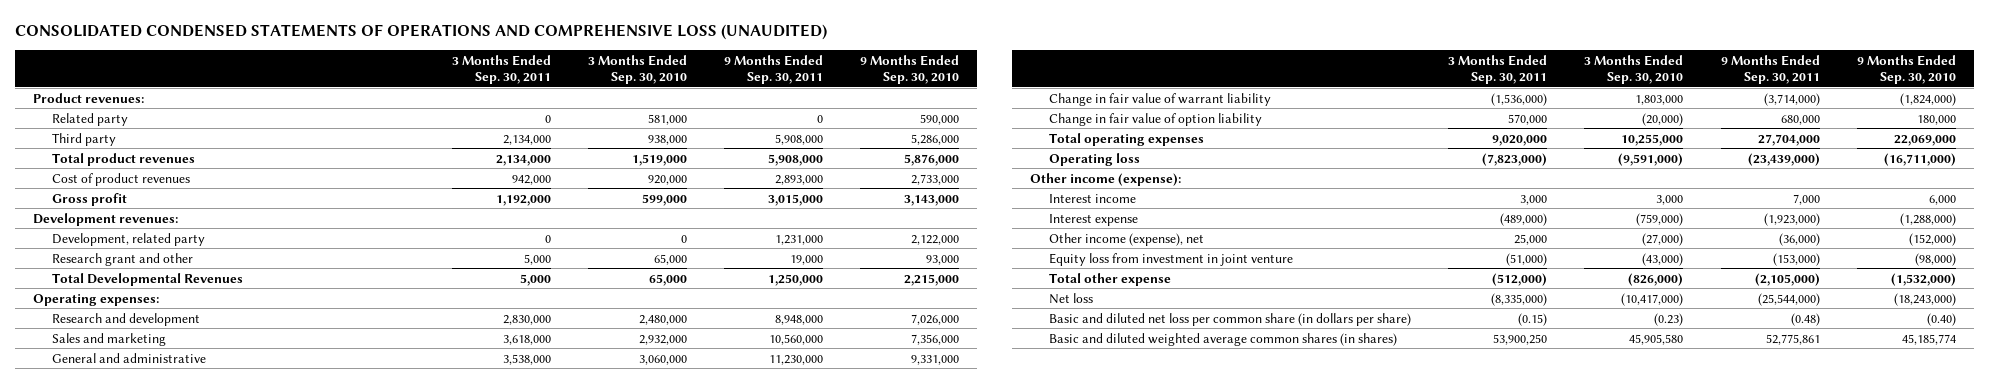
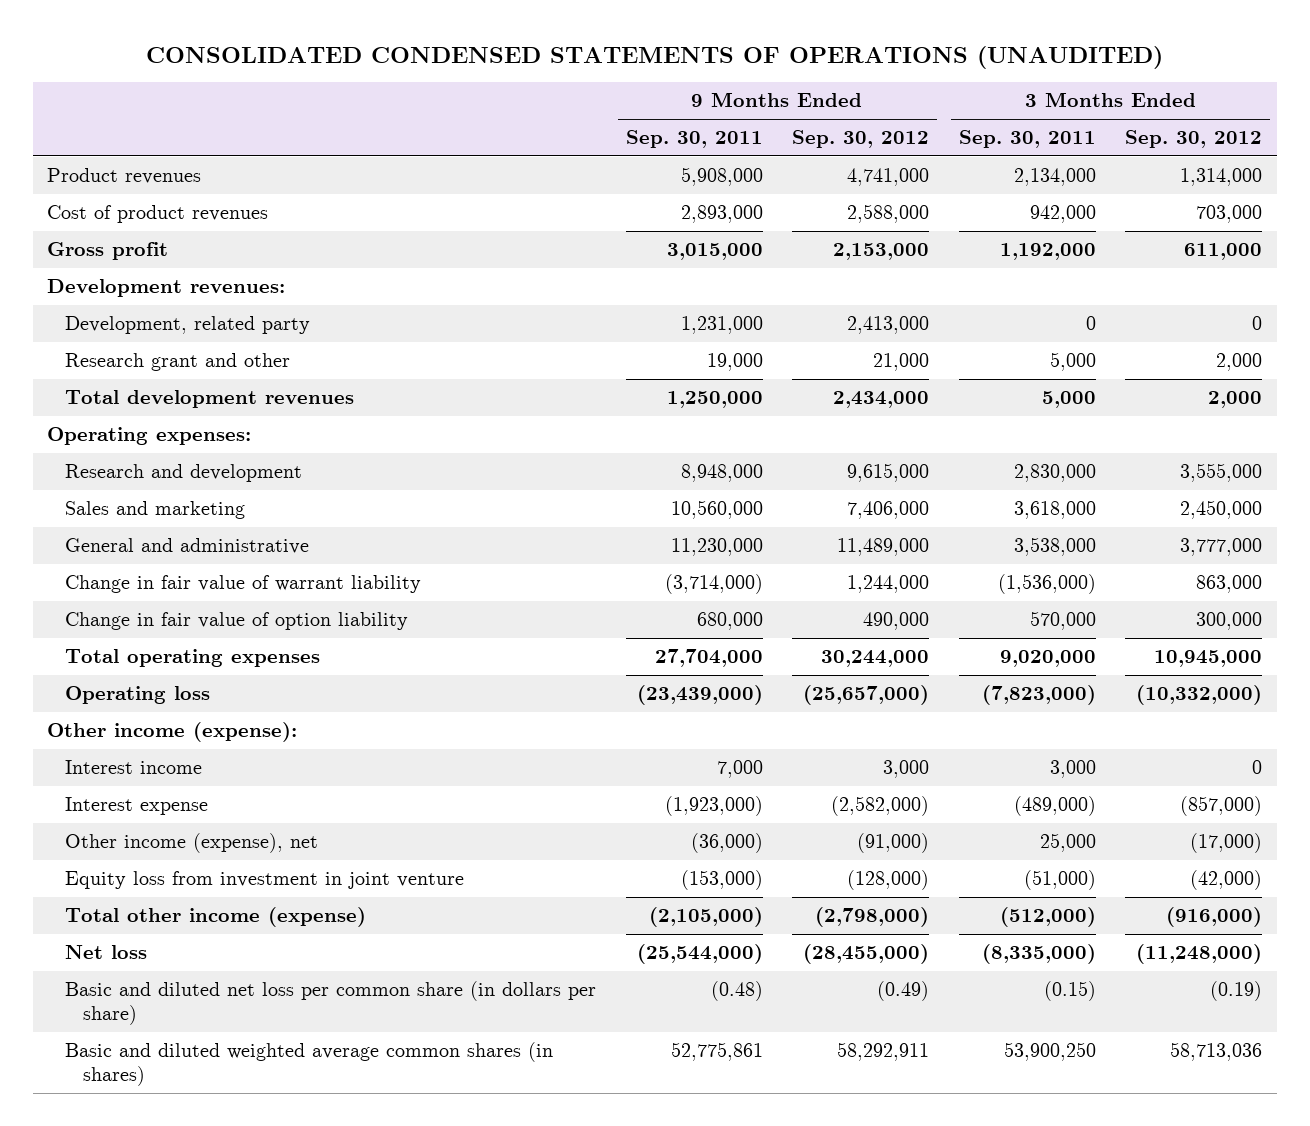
- CONSOLIDATED CONDENSED STATEMENTS OF OPERATIONS AND COMPREHENSIVE LOSS (UNAUDITED)
+ CONSOLIDATED CONDENSED STATEMENTS OF OPERATIONS (UNAUDITED)
- | 3 Months Ended Sep. 30, 2011 | 3 Months Ended Sep. 30, 2010 | 9 Months Ended Sep. 30, 2011 | 9 Months Ended Sep. 30, 2010
+ | 9 Months Ended Sep. 30, 2011 | 9 Months Ended Sep. 30, 2012 | 3 Months Ended Sep. 30, 2011 | 3 Months Ended Sep. 30, 2012
- Product revenues:
- Related party | 0 | 581,000 | 0 | 590,000
- Third party | 2,134,000 | 938,000 | 5,908,000 | 5,286,000
- Total product revenues | 2,134,000 | 1,519,000 | 5,908,000 | 5,876,000
+ Product revenues | 5,908,000 | 4,741,000 | 2,134,000 | 1,314,000
- Total Developmental Revenues | 5,000 | 65,000 | 1,250,000 | 2,215,000
+ Total development revenues | 1,250,000 | 2,434,000 | 5,000 | 2,000
- Total other expense | (512,000) | (826,000) | (2,105,000) | (1,532,000)
+ Total other income (expense) | (2,105,000) | (2,798,000) | (512,000) | (916,000)

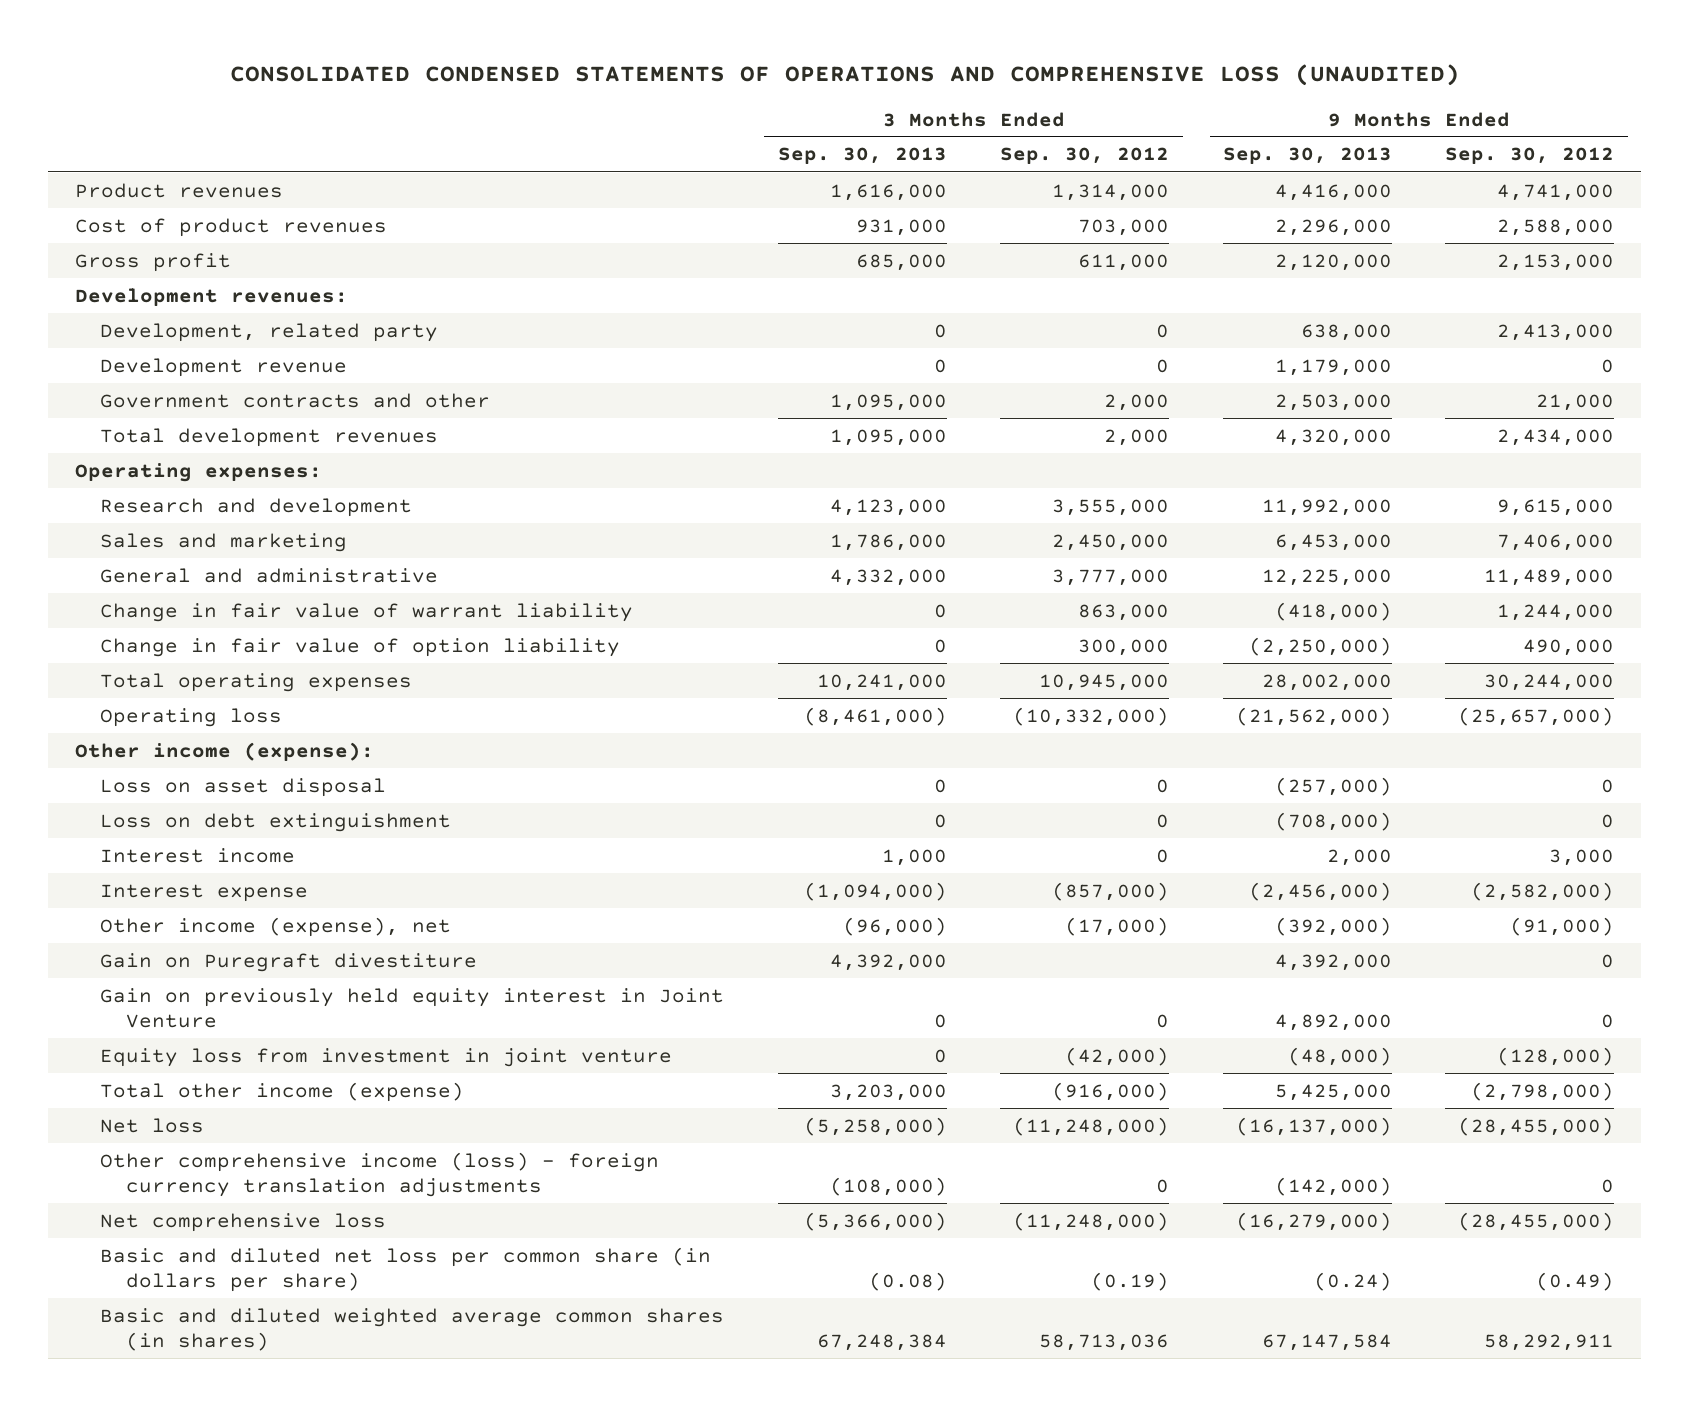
- CONSOLIDATED CONDENSED STATEMENTS OF OPERATIONS (UNAUDITED)
+ CONSOLIDATED CONDENSED STATEMENTS OF OPERATIONS AND COMPREHENSIVE LOSS (UNAUDITED)
- | 9 Months Ended Sep. 30, 2011 | 9 Months Ended Sep. 30, 2012 | 3 Months Ended Sep. 30, 2011 | 3 Months Ended Sep. 30, 2012
+ | 3 Months Ended Sep. 30, 2013 | 3 Months Ended Sep. 30, 2012 | 9 Months Ended Sep. 30, 2013 | 9 Months Ended Sep. 30, 2012
- Research grant and other | 19,000 | 21,000 | 5,000 | 2,000
+ Development revenue | 0 | 0 | 1,179,000 | 0
+ Government contracts and other | 1,095,000 | 2,000 | 2,503,000 | 21,000
+ Loss on asset disposal | 0 | 0 | (257,000) | 0
+ Loss on debt extinguishment | 0 | 0 | (708,000) | 0
+ Gain on Puregraft divestiture | 4,392,000 | | 4,392,000 | 0
+ Gain on previously held equity interest in Joint Venture | 0 | 0 | 4,892,000 | 0
+ Other comprehensive income (loss) - foreign currency translation adjustments | (108,000) | 0 | (142,000) | 0
+ Net comprehensive loss | (5,366,000) | (11,248,000) | (16,279,000) | (28,455,000)

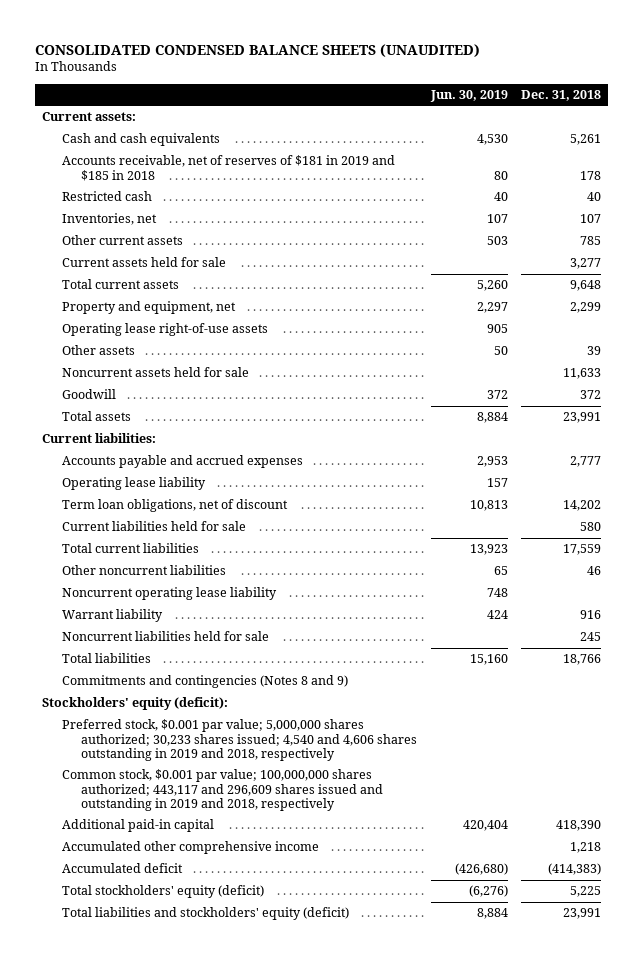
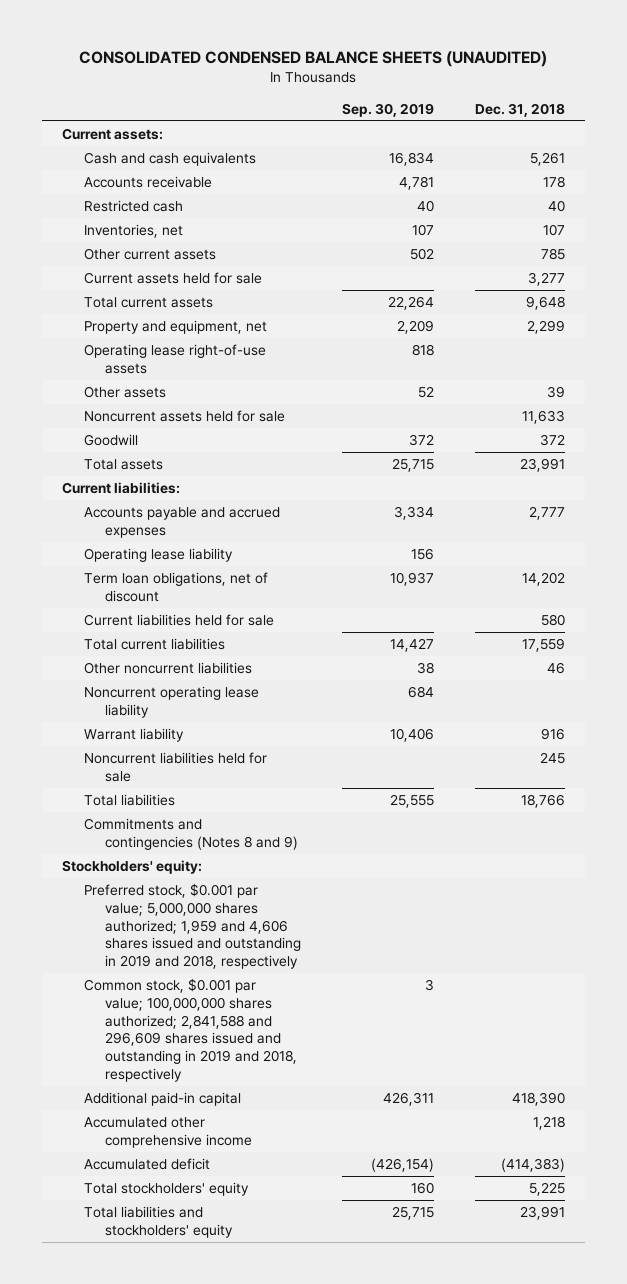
- | Jun. 30, 2019 | Dec. 31, 2018
+ | Sep. 30, 2019 | Dec. 31, 2018
- Accounts receivable, net of reserves of $181 in 2019 and $185 in 2018 | 80 | 178
+ Accounts receivable | 4,781 | 178
- Stockholders' equity (deficit):
- Preferred stock, $0.001 par value; 5,000,000 shares authorized; 30,233 shares issued; 4,540 and 4,606 shares outstanding in 2019 and 2018, respectively
- Common stock, $0.001 par value; 100,000,000 shares authorized; 443,117 and 296,609 shares issued and outstanding in 2019 and 2018, respectively
+ Stockholders' equity:
+ Preferred stock, $0.001 par value; 5,000,000 shares authorized; 1,959 and 4,606 shares issued and outstanding in 2019 and 2018, respectively
+ Common stock, $0.001 par value; 100,000,000 shares authorized; 2,841,588 and 296,609 shares issued and outstanding in 2019 and 2018, respectively | 3 |
- Total stockholders' equity (deficit) | (6,276) | 5,225
- Total liabilities and stockholders' equity (deficit) | 8,884 | 23,991
+ Total stockholders' equity | 160 | 5,225
+ Total liabilities and stockholders' equity | 25,715 | 23,991

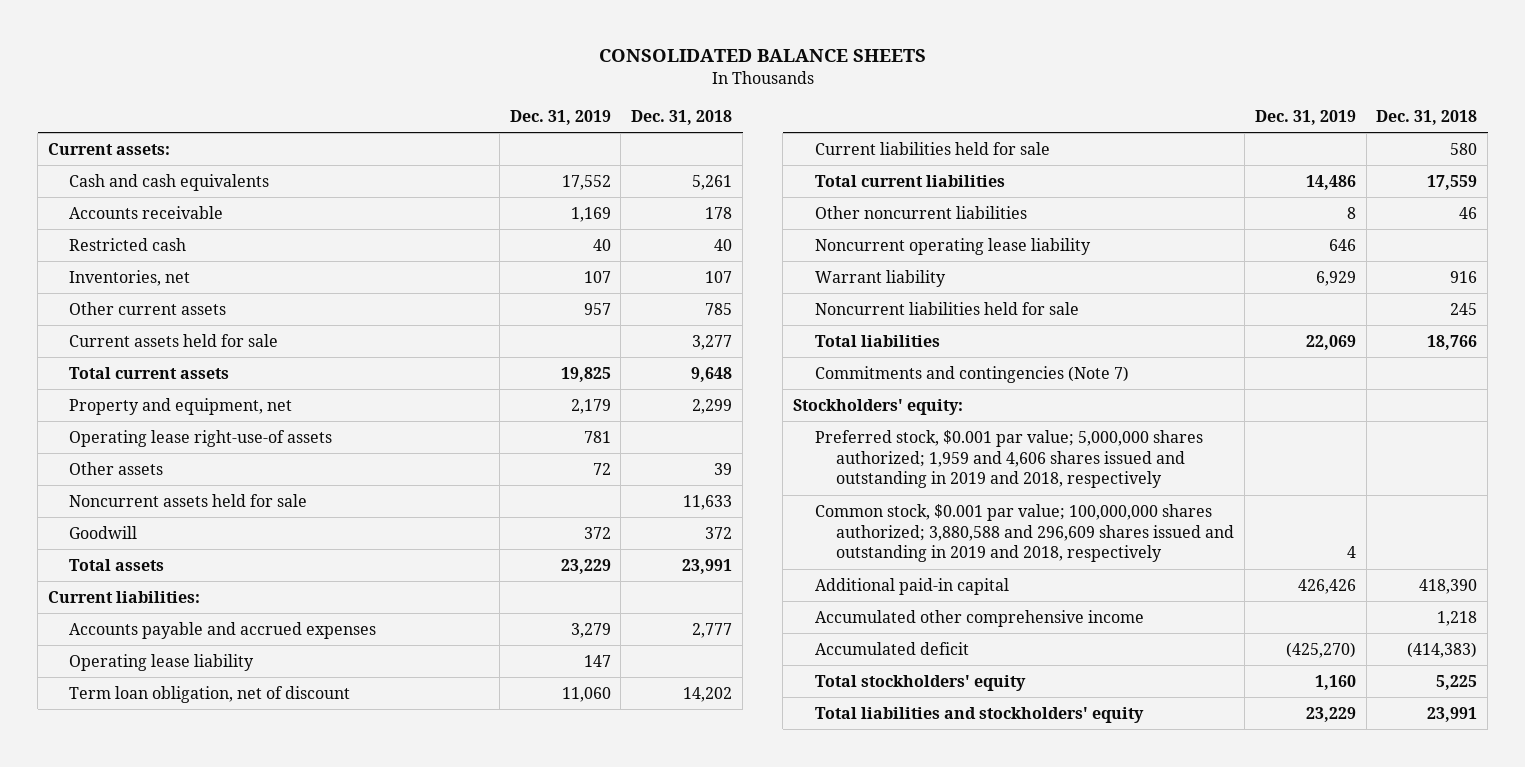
- CONSOLIDATED CONDENSED BALANCE SHEETS (UNAUDITED)
+ CONSOLIDATED BALANCE SHEETS
- | Sep. 30, 2019 | Dec. 31, 2018
+ | Dec. 31, 2019 | Dec. 31, 2018
- Operating lease right-of-use assets | 818 |
+ Operating lease right-use-of assets | 781 |
- Term loan obligations, net of discount | 10,937 | 14,202
+ Term loan obligation, net of discount | 11,060 | 14,202
- Commitments and contingencies (Notes 8 and 9)
+ Commitments and contingencies (Note 7)
- Common stock, $0.001 par value; 100,000,000 shares authorized; 2,841,588 and 296,609 shares issued and outstanding in 2019 and 2018, respectively | 3 |
+ Common stock, $0.001 par value; 100,000,000 shares authorized; 3,880,588 and 296,609 shares issued and outstanding in 2019 and 2018, respectively | 4 |

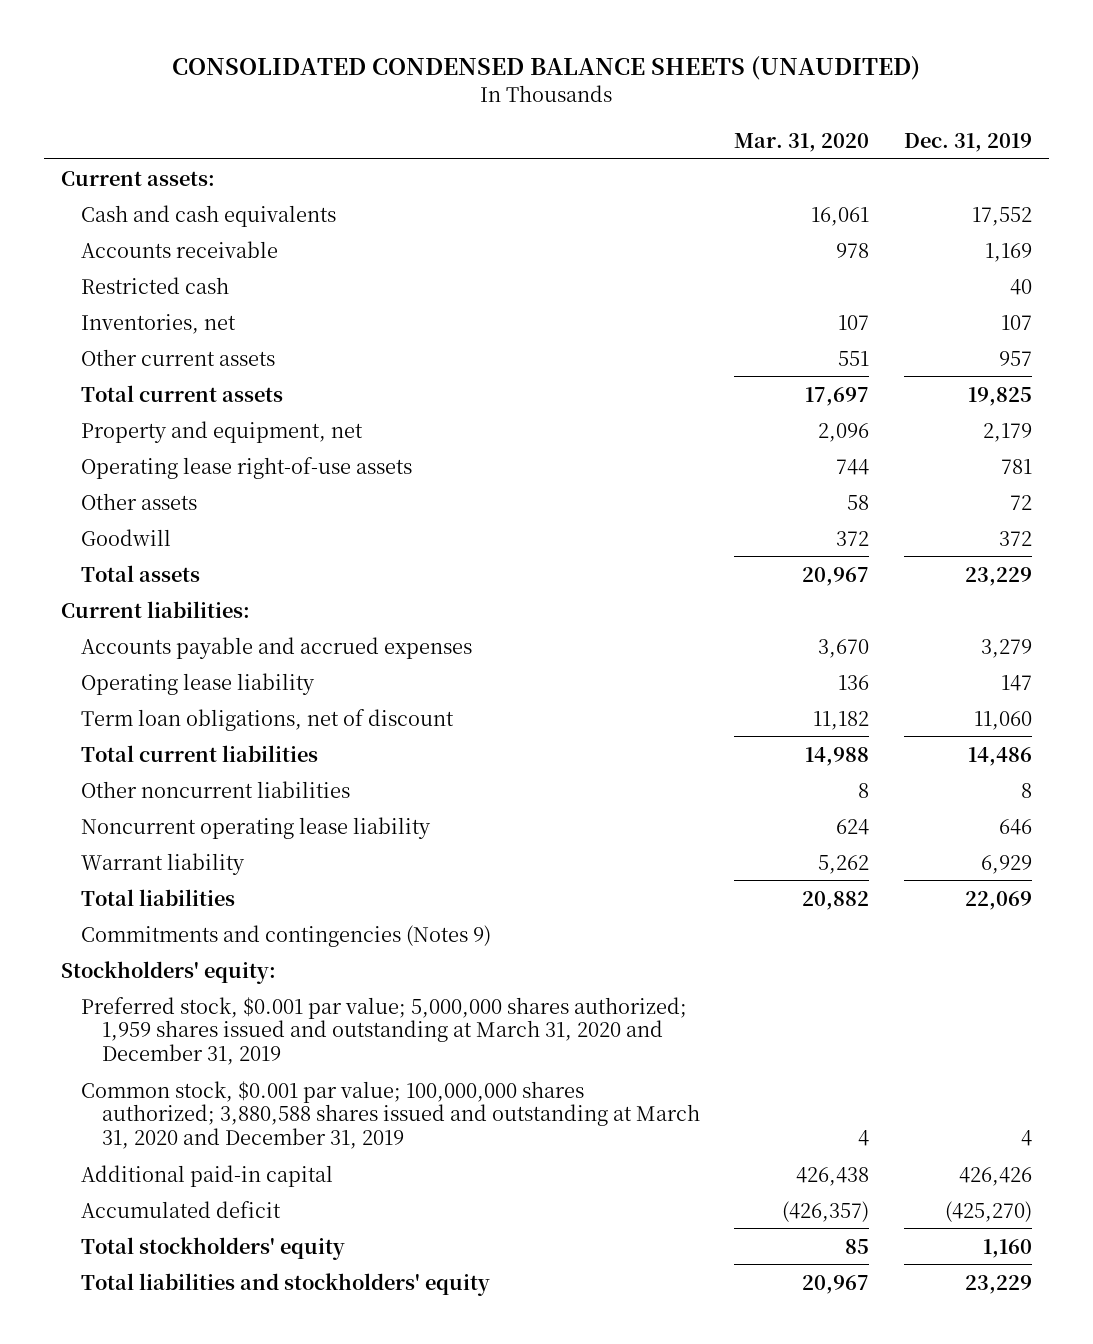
- CONSOLIDATED BALANCE SHEETS
+ CONSOLIDATED CONDENSED BALANCE SHEETS (UNAUDITED)
- | Dec. 31, 2019 | Dec. 31, 2018
+ | Mar. 31, 2020 | Dec. 31, 2019
- Current assets held for sale | | 3,277
- Operating lease right-use-of assets | 781 |
+ Operating lease right-of-use assets | 744 | 781
- Noncurrent assets held for sale | | 11,633
- Term loan obligation, net of discount | 11,060 | 14,202
- Current liabilities held for sale | | 580
+ Term loan obligations, net of discount | 11,182 | 11,060
- Noncurrent liabilities held for sale | | 245
- Commitments and contingencies (Note 7)
+ Commitments and contingencies (Notes 9)
- Preferred stock, $0.001 par value; 5,000,000 shares authorized; 1,959 and 4,606 shares issued and outstanding in 2019 and 2018, respectively
- Common stock, $0.001 par value; 100,000,000 shares authorized; 3,880,588 and 296,609 shares issued and outstanding in 2019 and 2018, respectively | 4 |
+ Preferred stock, $0.001 par value; 5,000,000 shares authorized; 1,959 shares issued and outstanding at March 31, 2020 and December 31, 2019
+ Common stock, $0.001 par value; 100,000,000 shares authorized; 3,880,588 shares issued and outstanding at March 31, 2020 and December 31, 2019 | 4 | 4
- Accumulated other comprehensive income | | 1,218

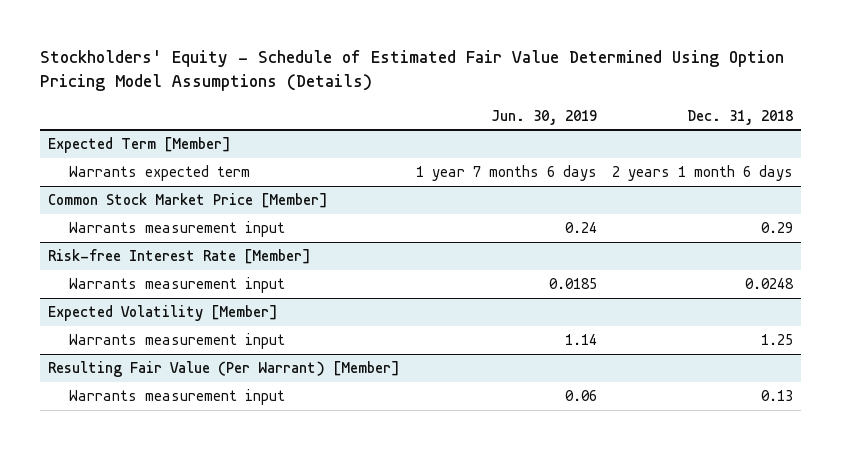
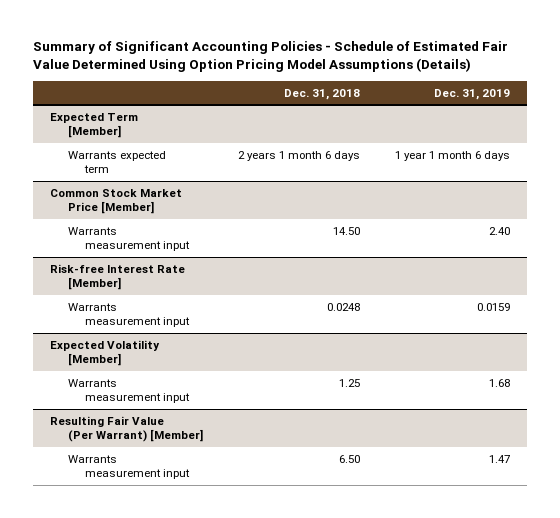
- Stockholders' Equity - Schedule of Estimated Fair Value Determined Using Option Pricing Model Assumptions (Details)
+ Summary of Significant Accounting Policies - Schedule of Estimated Fair Value Determined Using Option Pricing Model Assumptions (Details)
- | Jun. 30, 2019 | Dec. 31, 2018
+ | Dec. 31, 2018 | Dec. 31, 2019
@ Common Stock Market Price [Member]
- Warrants measurement input | 0.24 | 0.29
+ Warrants measurement input | 14.50 | 2.40
@ Resulting Fair Value (Per Warrant) [Member]
- Warrants measurement input | 0.06 | 0.13
+ Warrants measurement input | 6.50 | 1.47

